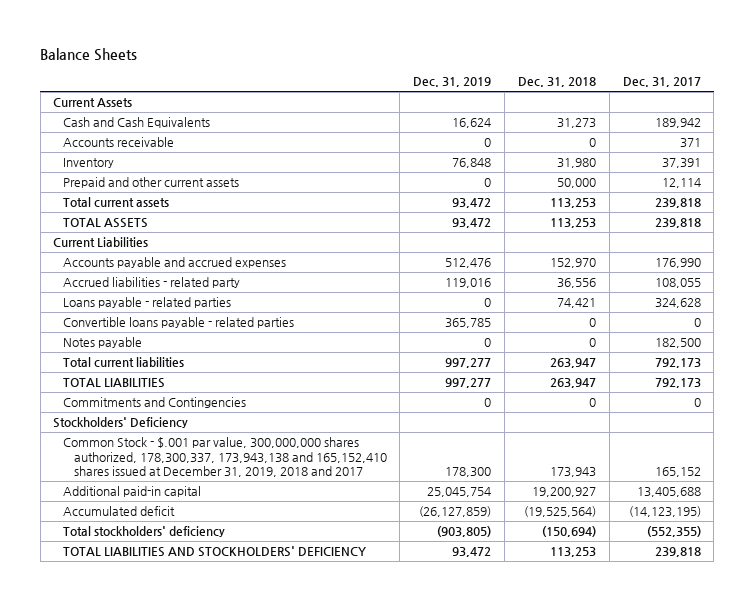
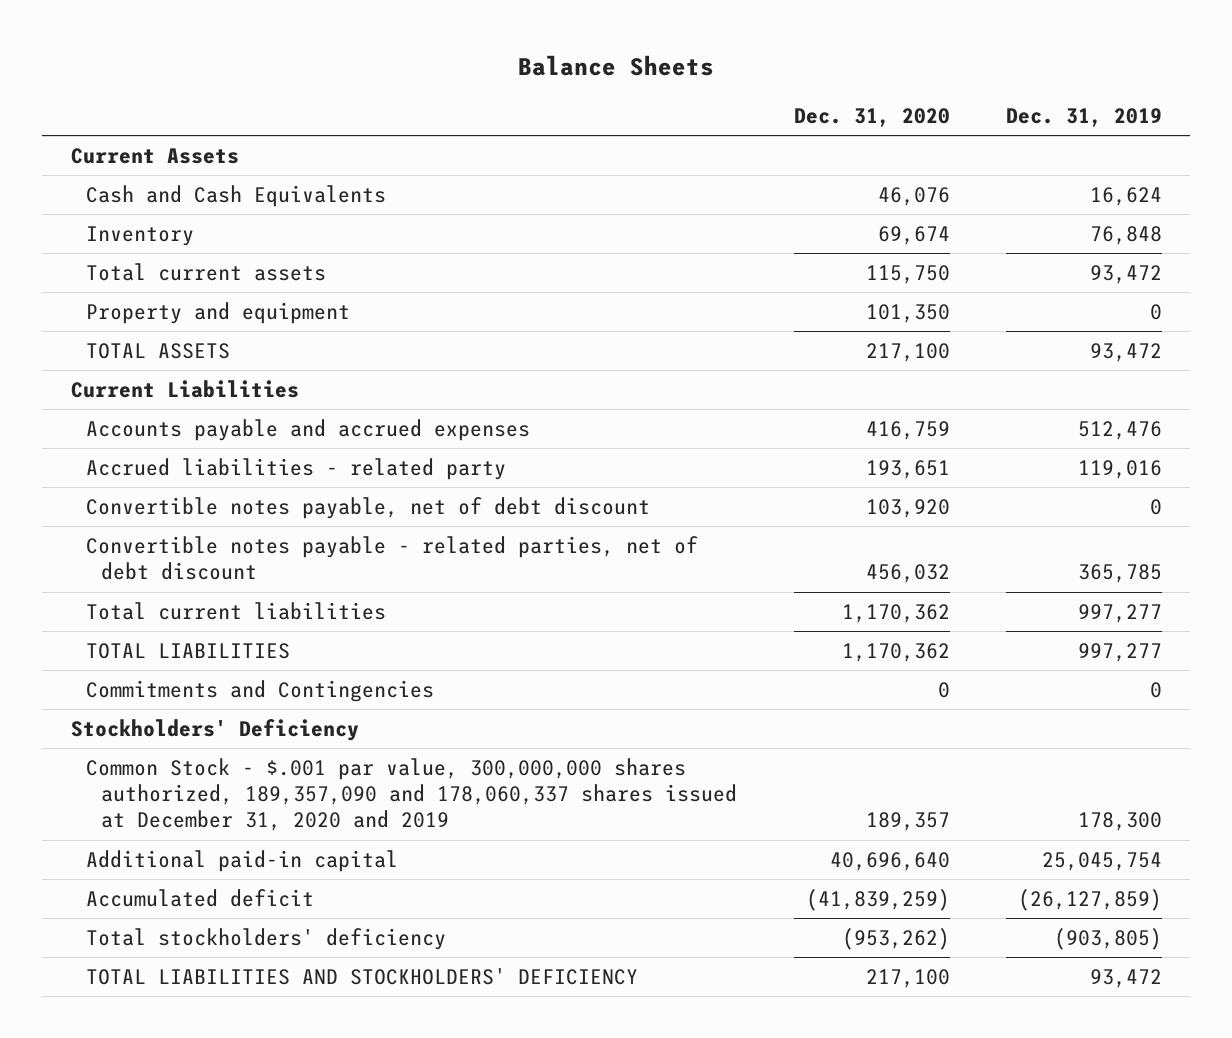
- | Dec. 31, 2019 | Dec. 31, 2018 | Dec. 31, 2017
+ | Dec. 31, 2020 | Dec. 31, 2019
- Accounts receivable | 0 | 0 | 371
- Prepaid and other current assets | 0 | 50,000 | 12,114
+ Property and equipment | 101,350 | 0
- Loans payable - related parties | 0 | 74,421 | 324,628
- Convertible loans payable - related parties | 365,785 | 0 | 0
- Notes payable | 0 | 0 | 182,500
+ Convertible notes payable, net of debt discount | 103,920 | 0
+ Convertible notes payable - related parties, net of debt discount | 456,032 | 365,785
- Common Stock - $.001 par value, 300,000,000 shares authorized, 178,300,337, 173,943,138 and 165,152,410 shares issued at December 31, 2019, 2018 and 2017 | 178,300 | 173,943 | 165,152
+ Common Stock - $.001 par value, 300,000,000 shares authorized, 189,357,090 and 178,060,337 shares issued at December 31, 2020 and 2019 | 189,357 | 178,300

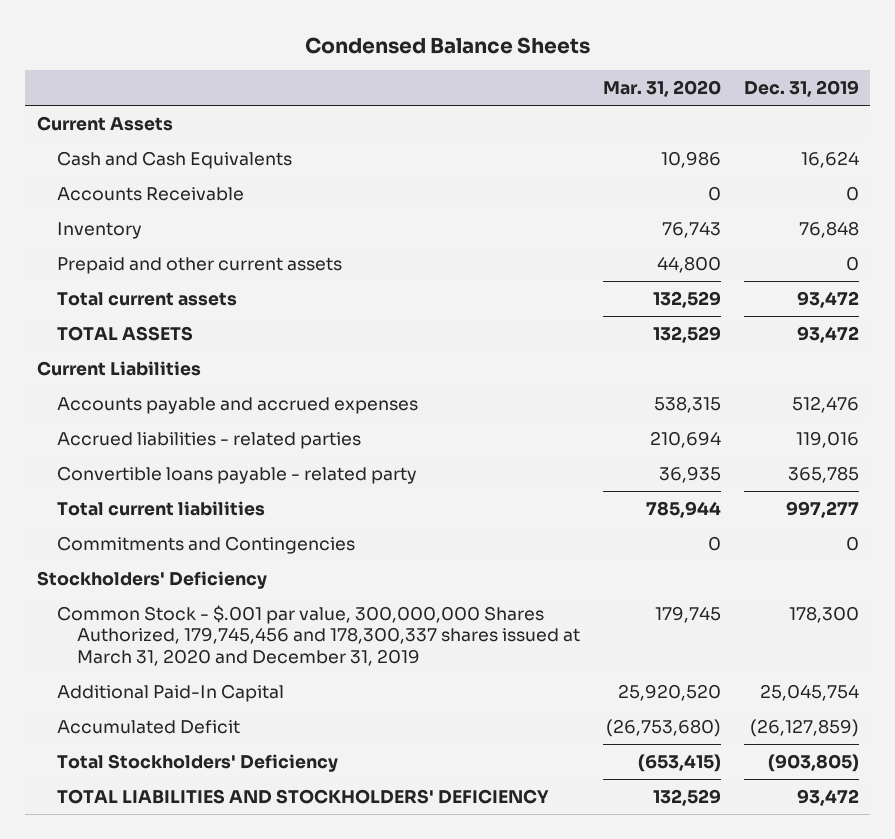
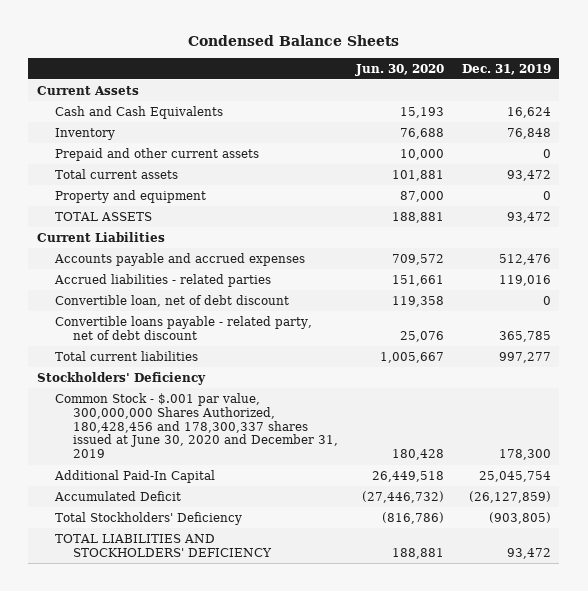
- | Mar. 31, 2020 | Dec. 31, 2019
+ | Jun. 30, 2020 | Dec. 31, 2019
- Accounts Receivable | 0 | 0
+ Property and equipment | 87,000 | 0
- Convertible loans payable - related party | 36,935 | 365,785
+ Convertible loan, net of debt discount | 119,358 | 0
+ Convertible loans payable - related party, net of debt discount | 25,076 | 365,785
- Commitments and Contingencies | 0 | 0
- Common Stock - $.001 par value, 300,000,000 Shares Authorized, 179,745,456 and 178,300,337 shares issued at March 31, 2020 and December 31, 2019 | 179,745 | 178,300
+ Common Stock - $.001 par value, 300,000,000 Shares Authorized, 180,428,456 and 178,300,337 shares issued at June 30, 2020 and December 31, 2019 | 180,428 | 178,300

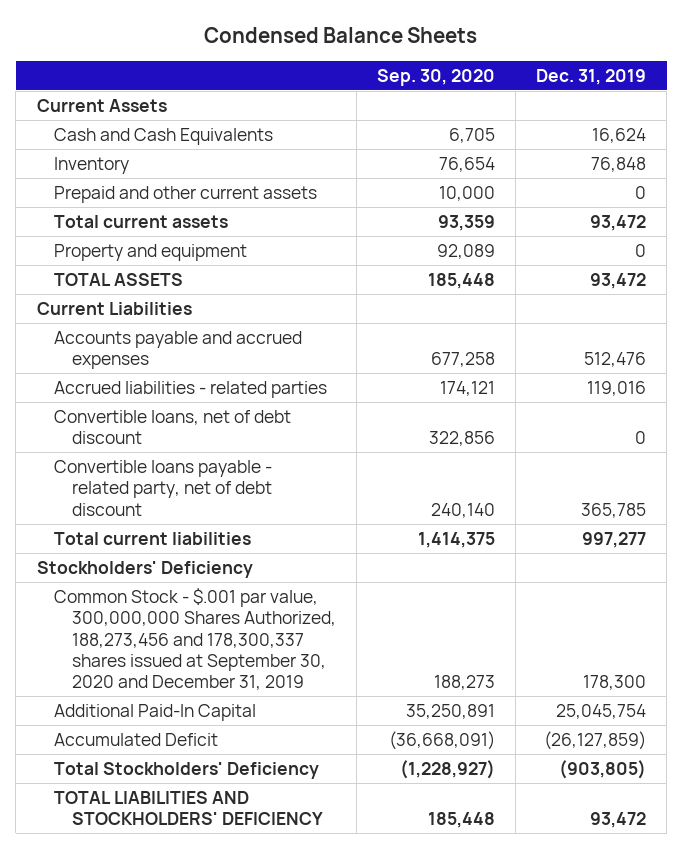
- | Jun. 30, 2020 | Dec. 31, 2019
+ | Sep. 30, 2020 | Dec. 31, 2019
- Convertible loan, net of debt discount | 119,358 | 0
+ Convertible loans, net of debt discount | 322,856 | 0
- Common Stock - $.001 par value, 300,000,000 Shares Authorized, 180,428,456 and 178,300,337 shares issued at June 30, 2020 and December 31, 2019 | 180,428 | 178,300
+ Common Stock - $.001 par value, 300,000,000 Shares Authorized, 188,273,456 and 178,300,337 shares issued at September 30, 2020 and December 31, 2019 | 188,273 | 178,300

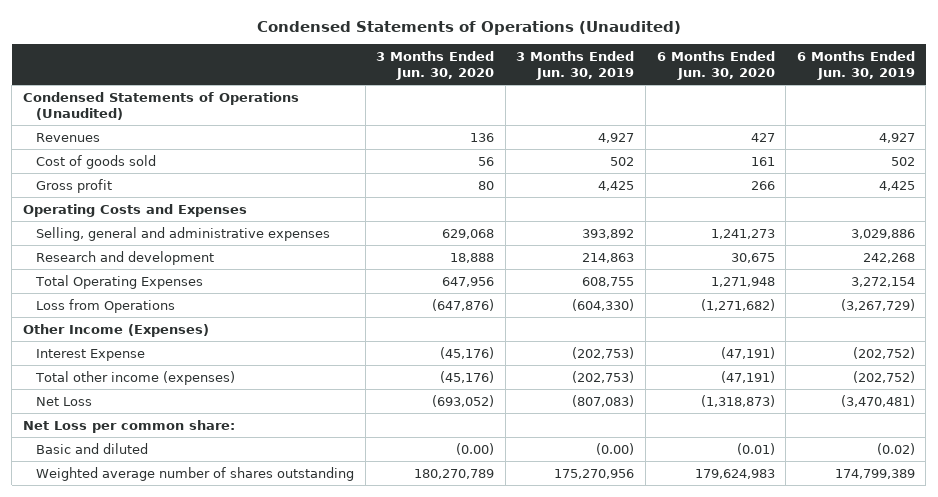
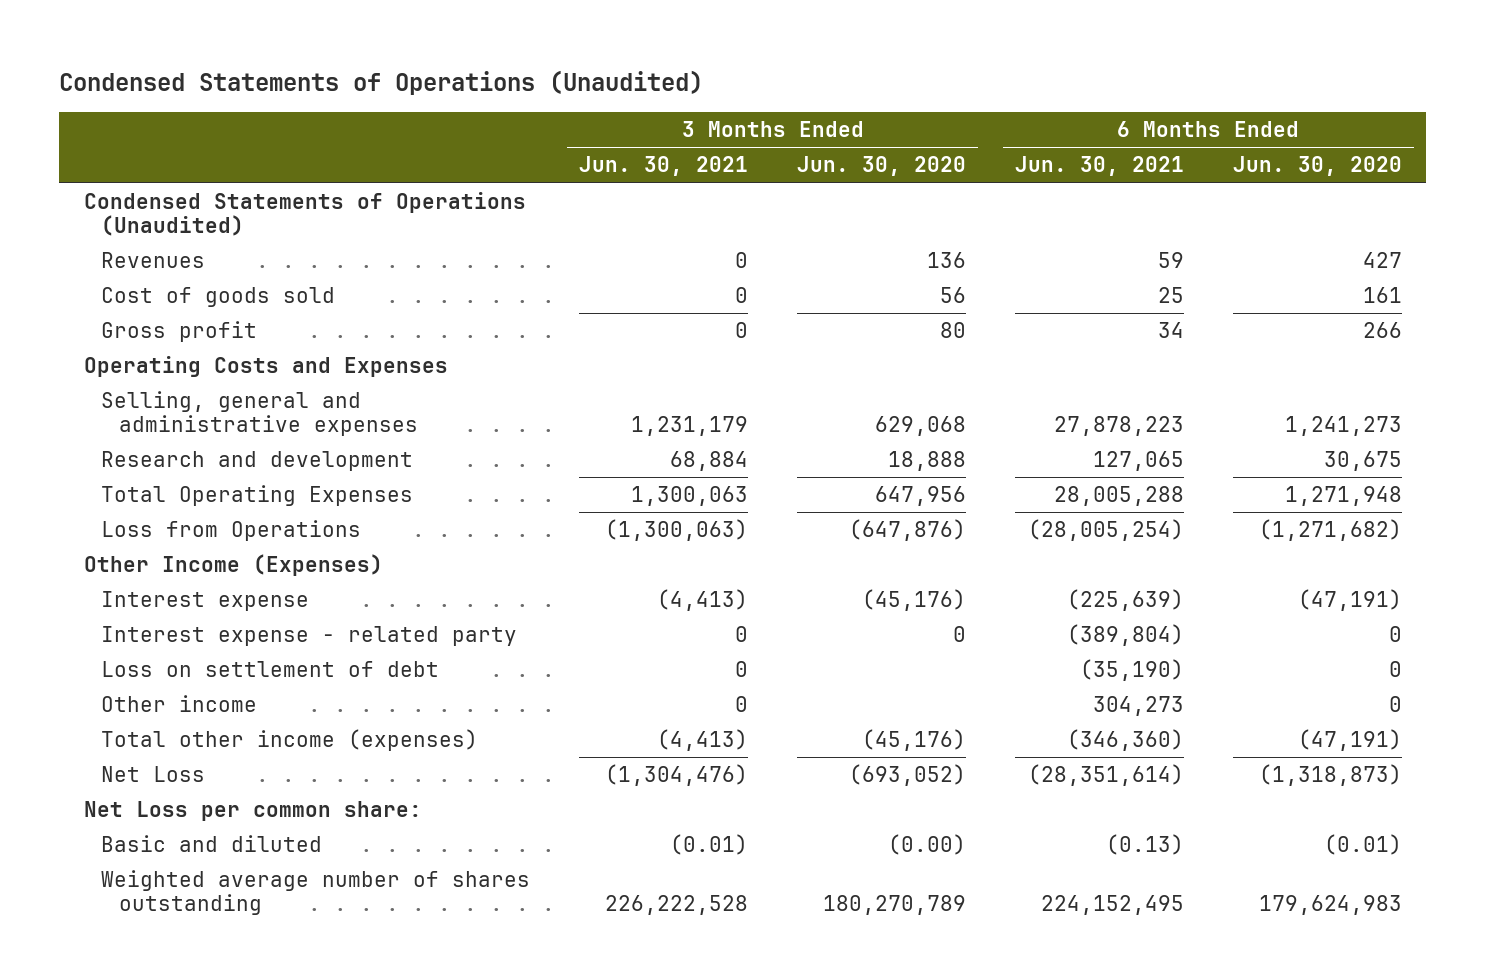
- | 3 Months Ended Jun. 30, 2020 | 3 Months Ended Jun. 30, 2019 | 6 Months Ended Jun. 30, 2020 | 6 Months Ended Jun. 30, 2019
+ | 3 Months Ended Jun. 30, 2021 | 3 Months Ended Jun. 30, 2020 | 6 Months Ended Jun. 30, 2021 | 6 Months Ended Jun. 30, 2020
- Interest Expense | (45,176) | (202,753) | (47,191) | (202,752)
+ Interest expense | (4,413) | (45,176) | (225,639) | (47,191)
+ Interest expense - related party | 0 | 0 | (389,804) | 0
+ Loss on settlement of debt | 0 | | (35,190) | 0
+ Other income | 0 | | 304,273 | 0

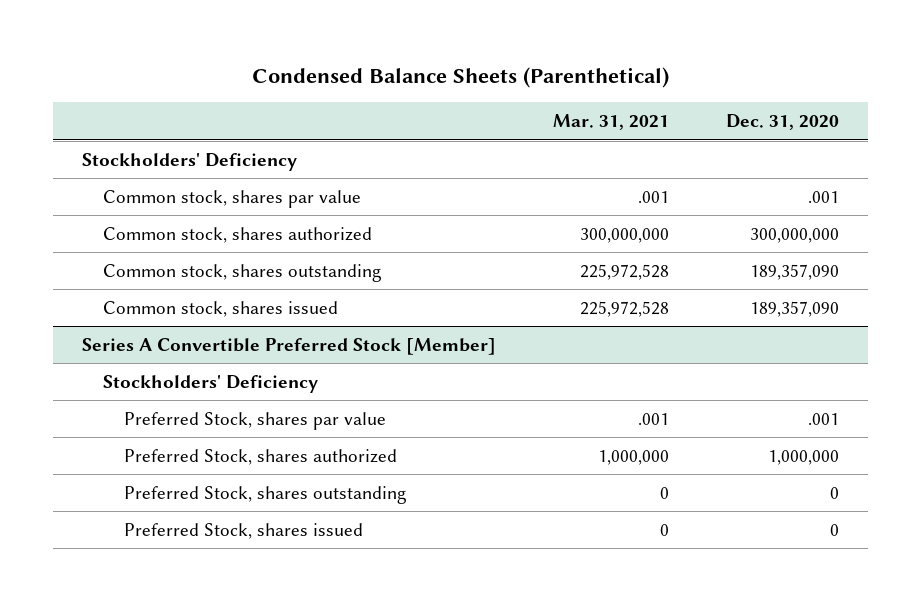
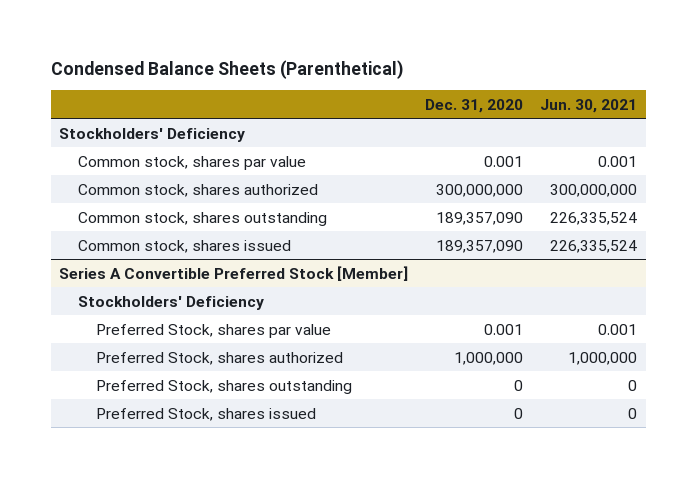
- | Mar. 31, 2021 | Dec. 31, 2020
+ | Dec. 31, 2020 | Jun. 30, 2021
- Common stock, shares par value | .001 | .001
+ Common stock, shares par value | 0.001 | 0.001
@ Series A Convertible Preferred Stock [Member]
- Preferred Stock, shares par value | .001 | .001
+ Preferred Stock, shares par value | 0.001 | 0.001

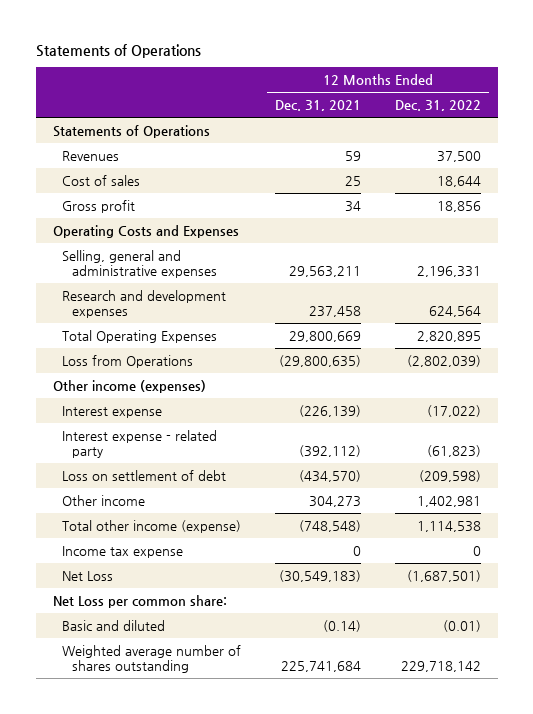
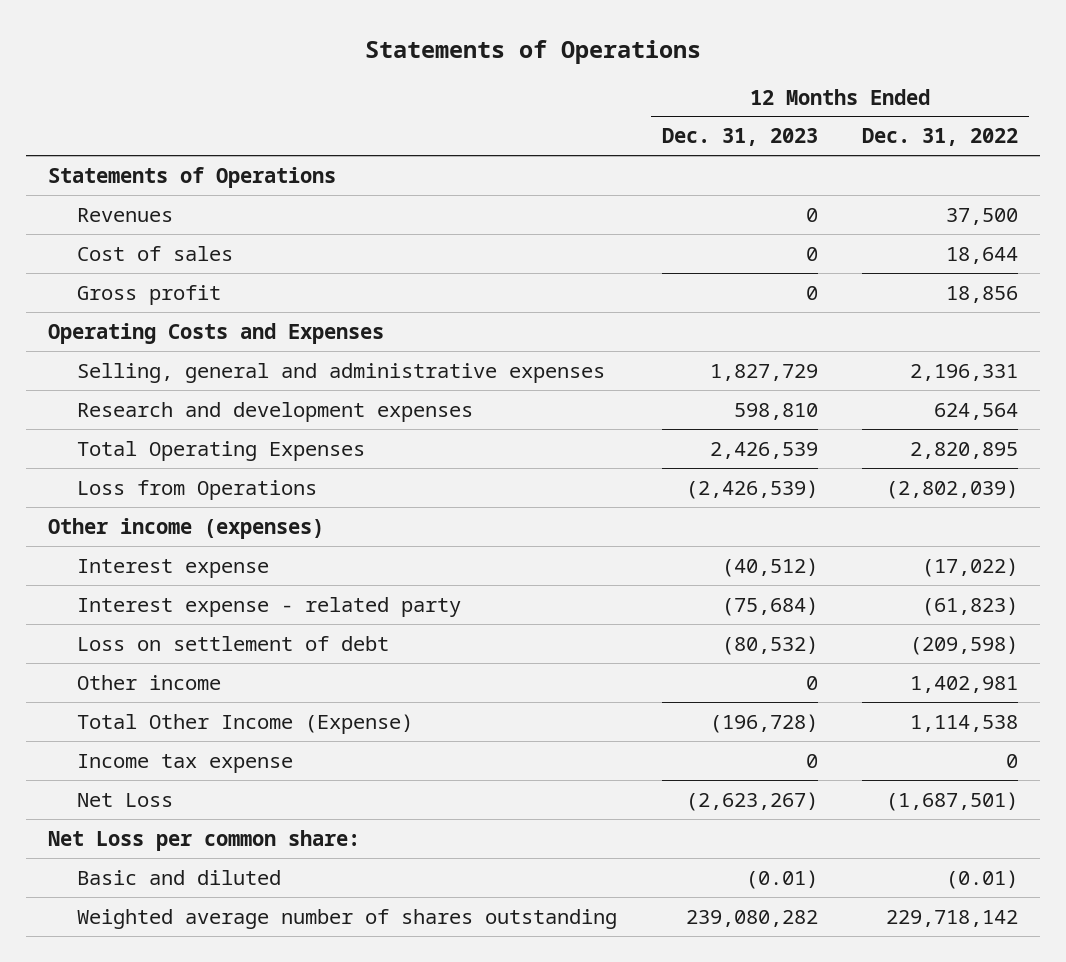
- | 12 Months Ended Dec. 31, 2021 | 12 Months Ended Dec. 31, 2022
+ | 12 Months Ended Dec. 31, 2023 | 12 Months Ended Dec. 31, 2022
- Total other income (expense) | (748,548) | 1,114,538
+ Total Other Income (Expense) | (196,728) | 1,114,538

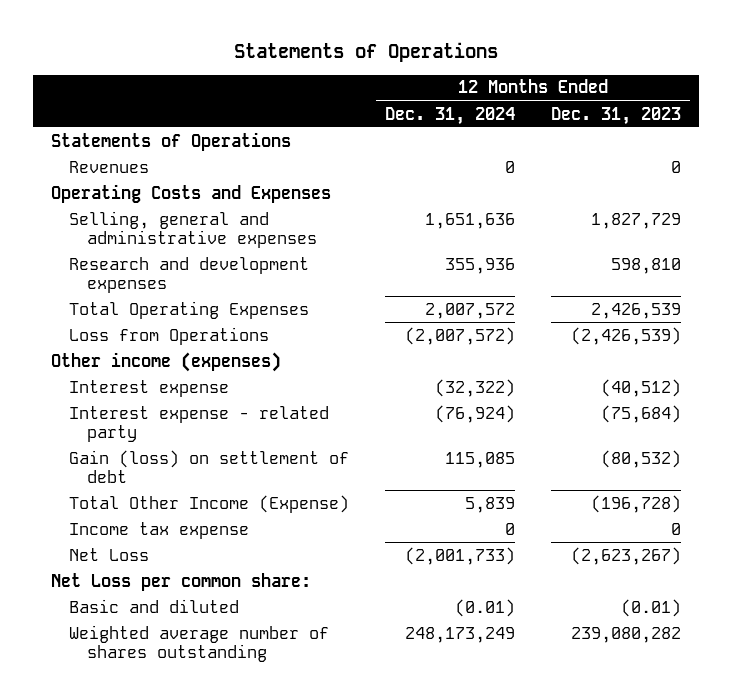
- | 12 Months Ended Dec. 31, 2023 | 12 Months Ended Dec. 31, 2022
+ | 12 Months Ended Dec. 31, 2024 | 12 Months Ended Dec. 31, 2023
- Cost of sales | 0 | 18,644
- Gross profit | 0 | 18,856
- Loss on settlement of debt | (80,532) | (209,598)
- Other income | 0 | 1,402,981
+ Gain (loss) on settlement of debt | 115,085 | (80,532)

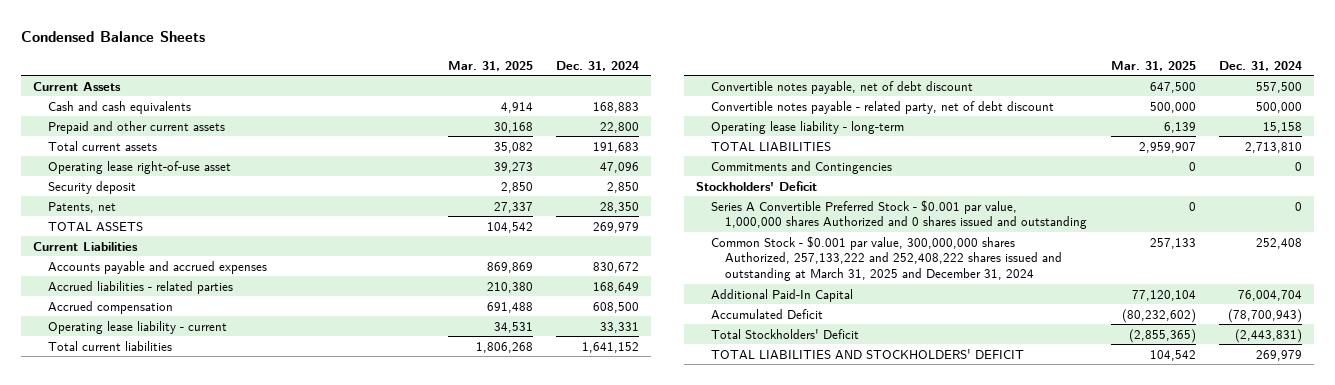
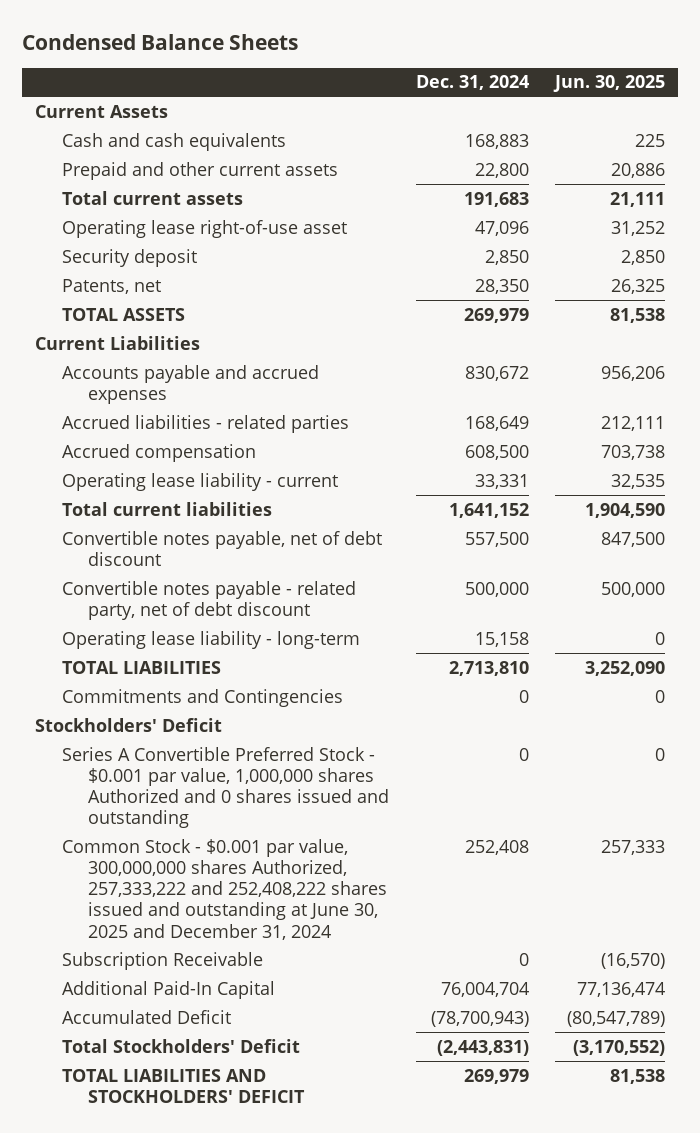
- | Mar. 31, 2025 | Dec. 31, 2024
+ | Dec. 31, 2024 | Jun. 30, 2025
- Common Stock - $0.001 par value, 300,000,000 shares Authorized, 257,133,222 and 252,408,222 shares issued and outstanding at March 31, 2025 and December 31, 2024 | 257,133 | 252,408
+ Common Stock - $0.001 par value, 300,000,000 shares Authorized, 257,333,222 and 252,408,222 shares issued and outstanding at June 30, 2025 and December 31, 2024 | 252,408 | 257,333
+ Subscription Receivable | 0 | (16,570)

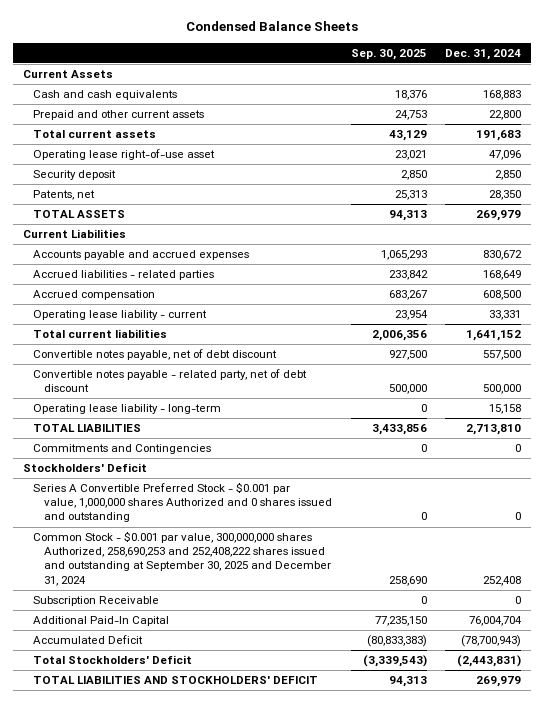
- | Dec. 31, 2024 | Jun. 30, 2025
+ | Sep. 30, 2025 | Dec. 31, 2024
- Common Stock - $0.001 par value, 300,000,000 shares Authorized, 257,333,222 and 252,408,222 shares issued and outstanding at June 30, 2025 and December 31, 2024 | 252,408 | 257,333
+ Common Stock - $0.001 par value, 300,000,000 shares Authorized, 258,690,253 and 252,408,222 shares issued and outstanding at September 30, 2025 and December 31, 2024 | 258,690 | 252,408

